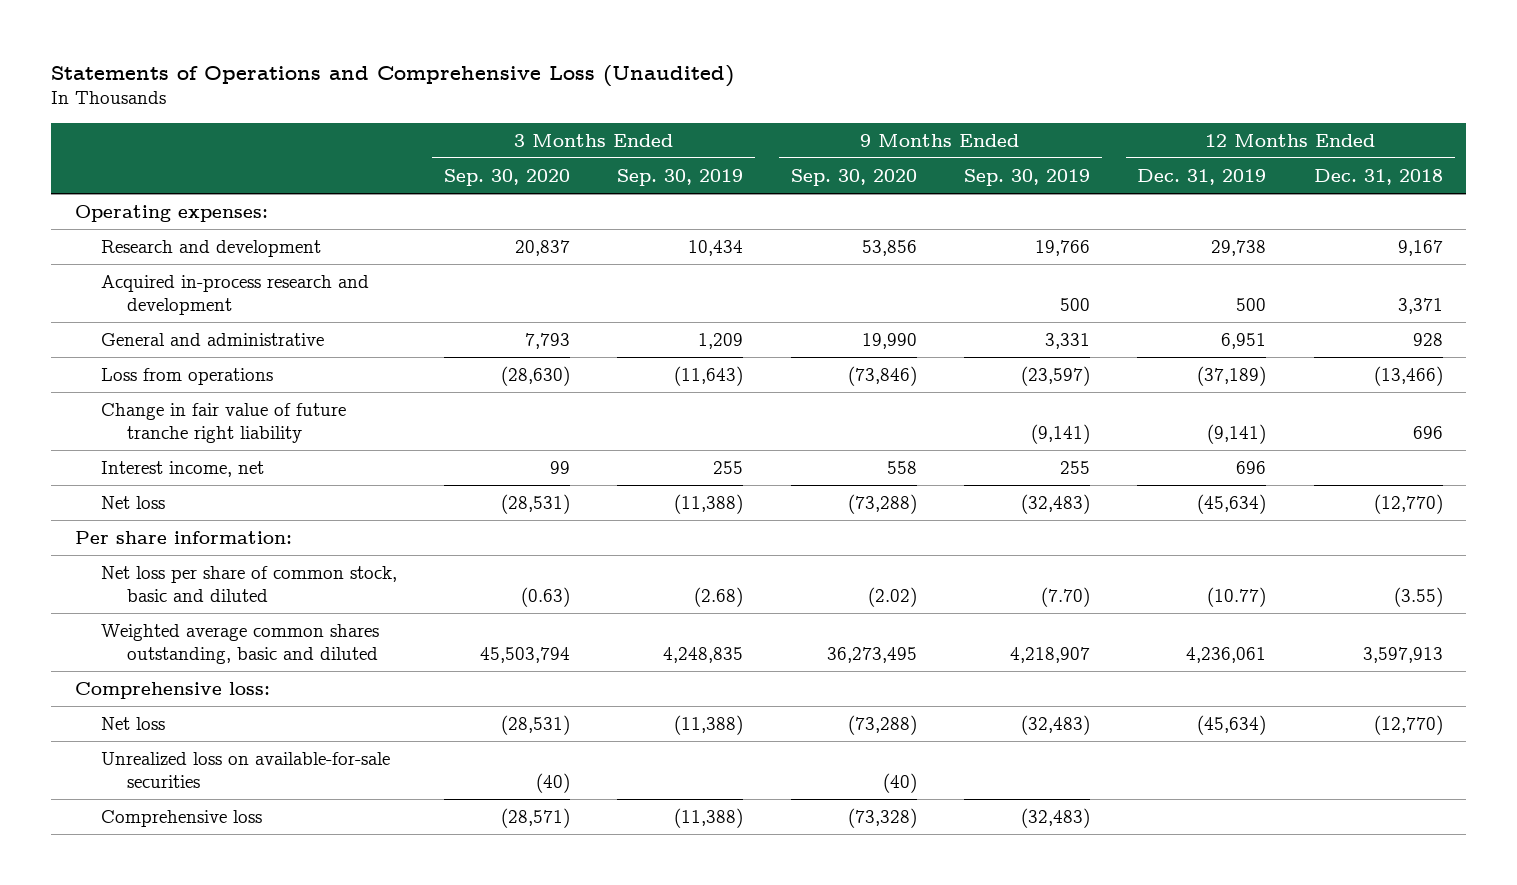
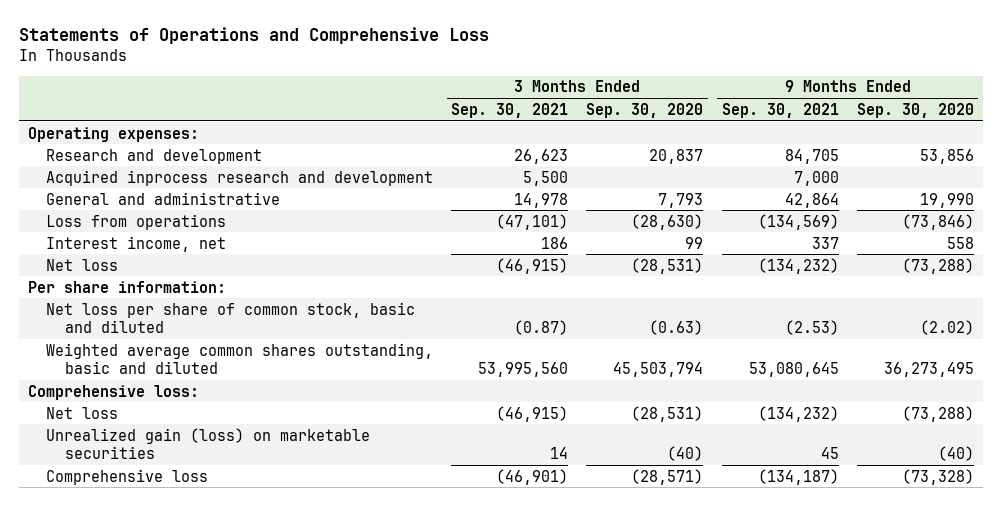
- Statements of Operations and Comprehensive Loss (Unaudited)
+ Statements of Operations and Comprehensive Loss
- | 3 Months Ended Sep. 30, 2020 | 3 Months Ended Sep. 30, 2019 | 9 Months Ended Sep. 30, 2020 | 9 Months Ended Sep. 30, 2019 | 12 Months Ended Dec. 31, 2019 | 12 Months Ended Dec. 31, 2018
+ | 3 Months Ended Sep. 30, 2021 | 3 Months Ended Sep. 30, 2020 | 9 Months Ended Sep. 30, 2021 | 9 Months Ended Sep. 30, 2020
- Acquired in-process research and development | | | | 500 | 500 | 3,371
+ Acquired inprocess research and development | 5,500 | | 7,000 |
- Change in fair value of future tranche right liability | | | | (9,141) | (9,141) | 696
- Unrealized loss on available-for-sale securities | (40) | | (40) | | |
+ Unrealized gain (loss) on marketable securities | 14 | (40) | 45 | (40)

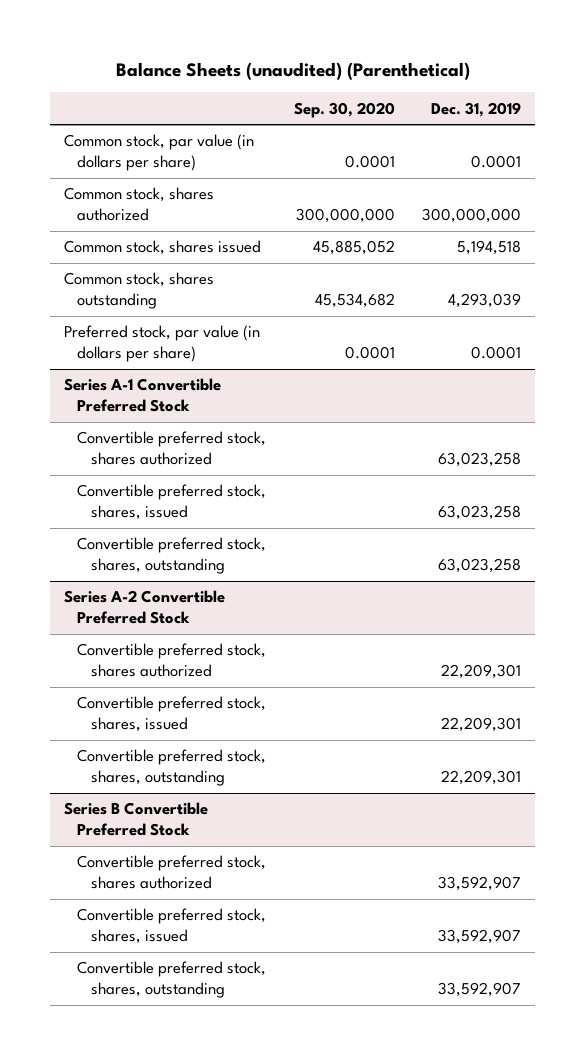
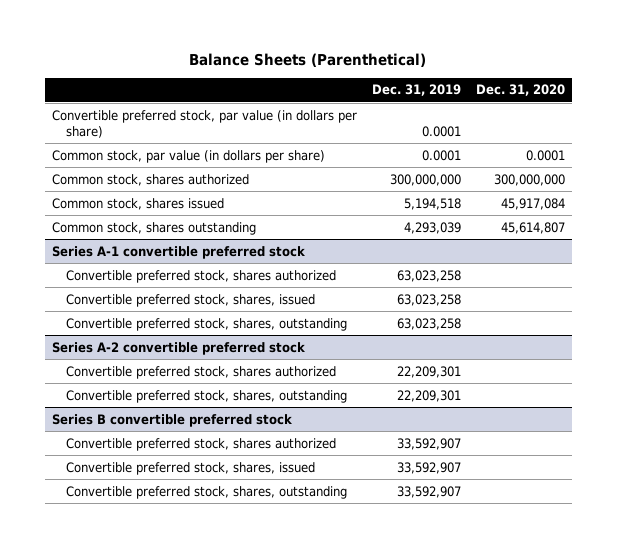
- Balance Sheets (unaudited) (Parenthetical)
+ Balance Sheets (Parenthetical)
- | Sep. 30, 2020 | Dec. 31, 2019
+ | Dec. 31, 2019 | Dec. 31, 2020
+ Convertible preferred stock, par value (in dollars per share) | 0.0001 |
- Preferred stock, par value (in dollars per share) | 0.0001 | 0.0001
- Series A-1 Convertible Preferred Stock
+ Series A-1 convertible preferred stock
- Series A-2 Convertible Preferred Stock
+ Series A-2 convertible preferred stock
- Convertible preferred stock, shares, issued | | 22,209,301
- Series B Convertible Preferred Stock
+ Series B convertible preferred stock

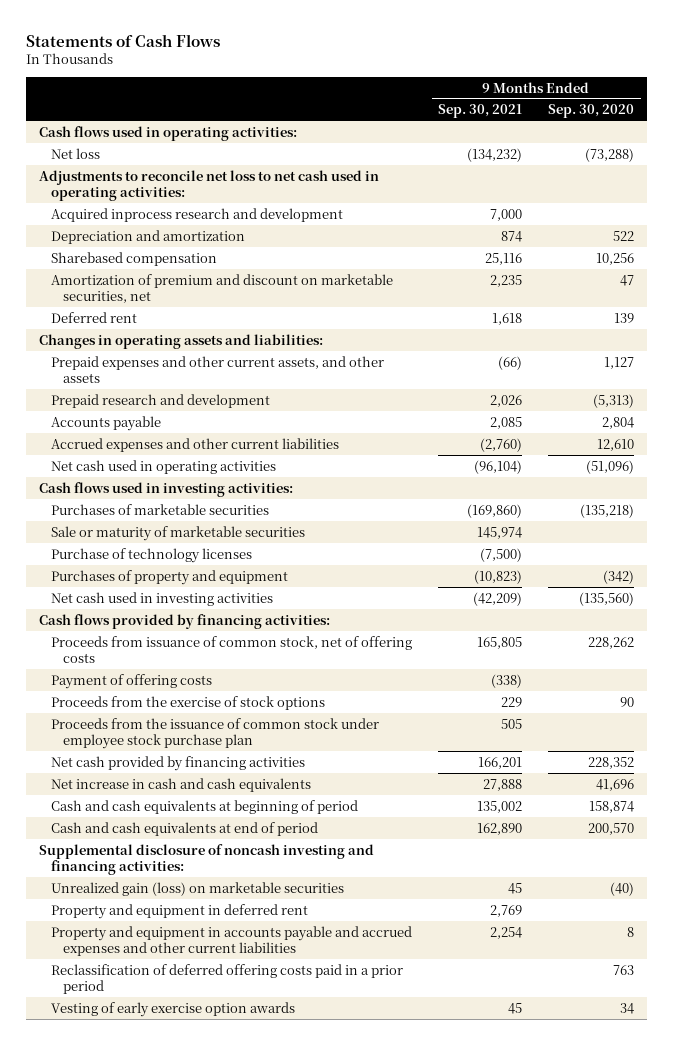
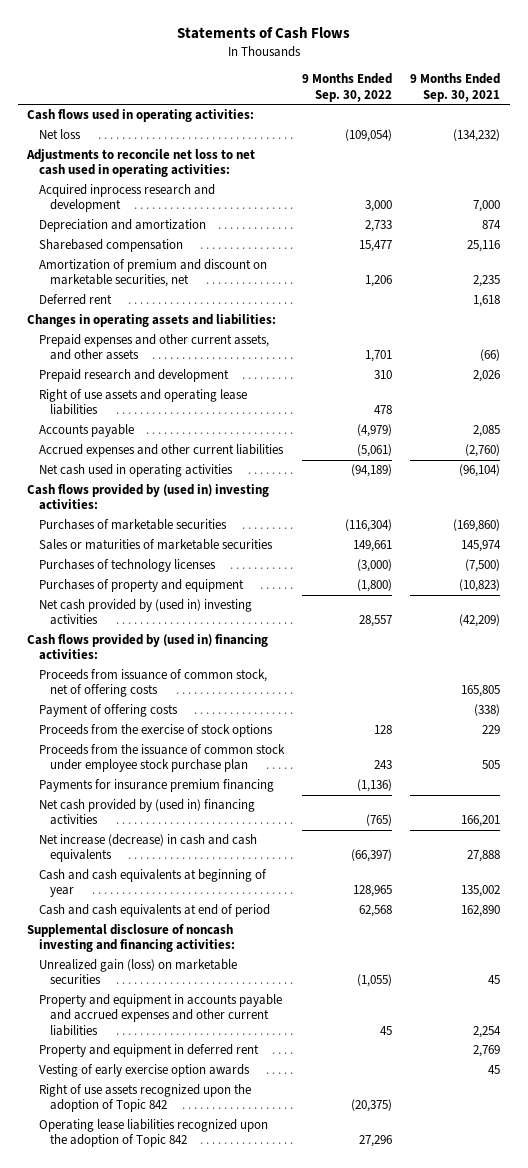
- | 9 Months Ended Sep. 30, 2021 | 9 Months Ended Sep. 30, 2020
+ | 9 Months Ended Sep. 30, 2022 | 9 Months Ended Sep. 30, 2021
+ Right of use assets and operating lease liabilities | 478 |
- Cash flows used in investing activities:
+ Cash flows provided by (used in) investing activities:
- Sale or maturity of marketable securities | 145,974 |
- Purchase of technology licenses | (7,500) |
+ Sales or maturities of marketable securities | 149,661 | 145,974
+ Purchases of technology licenses | (3,000) | (7,500)
- Net cash used in investing activities | (42,209) | (135,560)
- Cash flows provided by financing activities:
+ Net cash provided by (used in) investing activities | 28,557 | (42,209)
+ Cash flows provided by (used in) financing activities:
- Net cash provided by financing activities | 166,201 | 228,352
- Net increase in cash and cash equivalents | 27,888 | 41,696
- Cash and cash equivalents at beginning of period | 135,002 | 158,874
+ Payments for insurance premium financing | (1,136) |
+ Net cash provided by (used in) financing activities | (765) | 166,201
+ Net increase (decrease) in cash and cash equivalents | (66,397) | 27,888
+ Cash and cash equivalents at beginning of year | 128,965 | 135,002
- Reclassification of deferred offering costs paid in a prior period | | 763
moved down: Property and equipment in deferred rent | | 2,769
+ Right of use assets recognized upon the adoption of Topic 842 | (20,375) |
+ Operating lease liabilities recognized upon the adoption of Topic 842 | 27,296 |

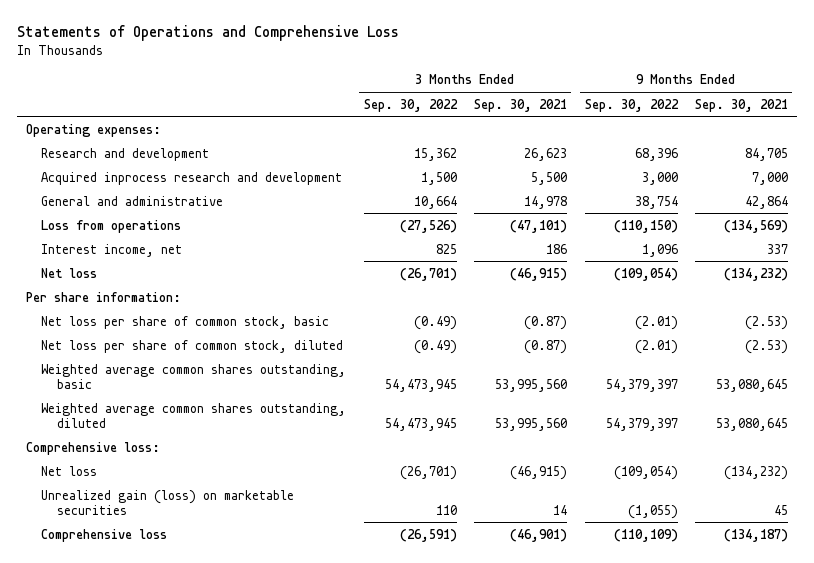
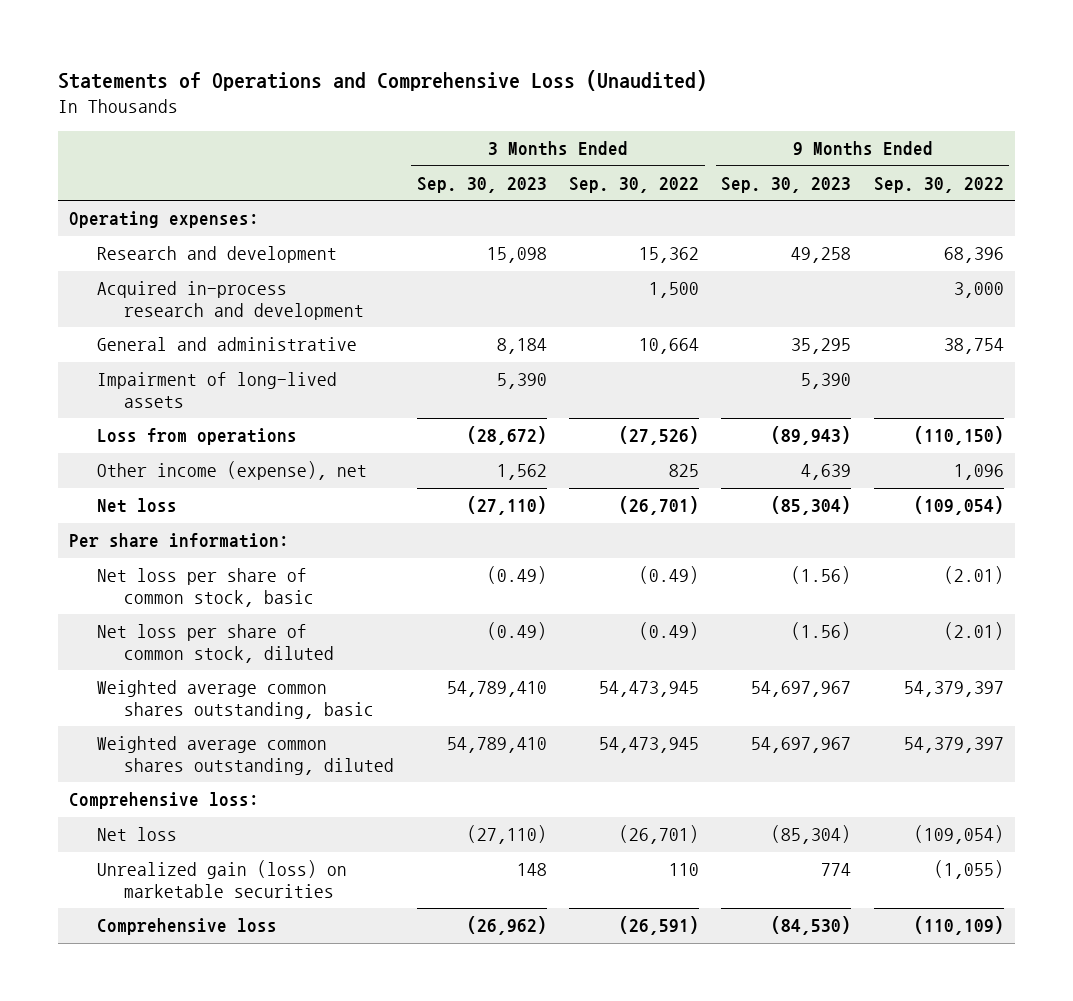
- Statements of Operations and Comprehensive Loss
+ Statements of Operations and Comprehensive Loss (Unaudited)
- | 3 Months Ended Sep. 30, 2022 | 3 Months Ended Sep. 30, 2021 | 9 Months Ended Sep. 30, 2022 | 9 Months Ended Sep. 30, 2021
+ | 3 Months Ended Sep. 30, 2023 | 3 Months Ended Sep. 30, 2022 | 9 Months Ended Sep. 30, 2023 | 9 Months Ended Sep. 30, 2022
- Acquired inprocess research and development | 1,500 | 5,500 | 3,000 | 7,000
+ Acquired in-process research and development | | 1,500 | | 3,000
+ Impairment of long-lived assets | 5,390 | | 5,390 |
- Interest income, net | 825 | 186 | 1,096 | 337
+ Other income (expense), net | 1,562 | 825 | 4,639 | 1,096

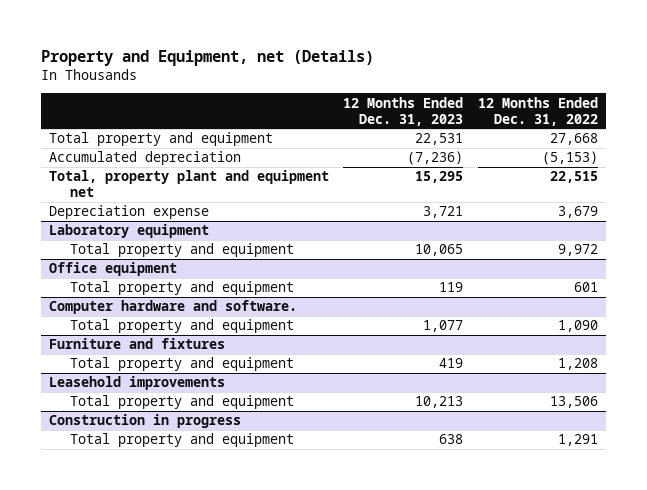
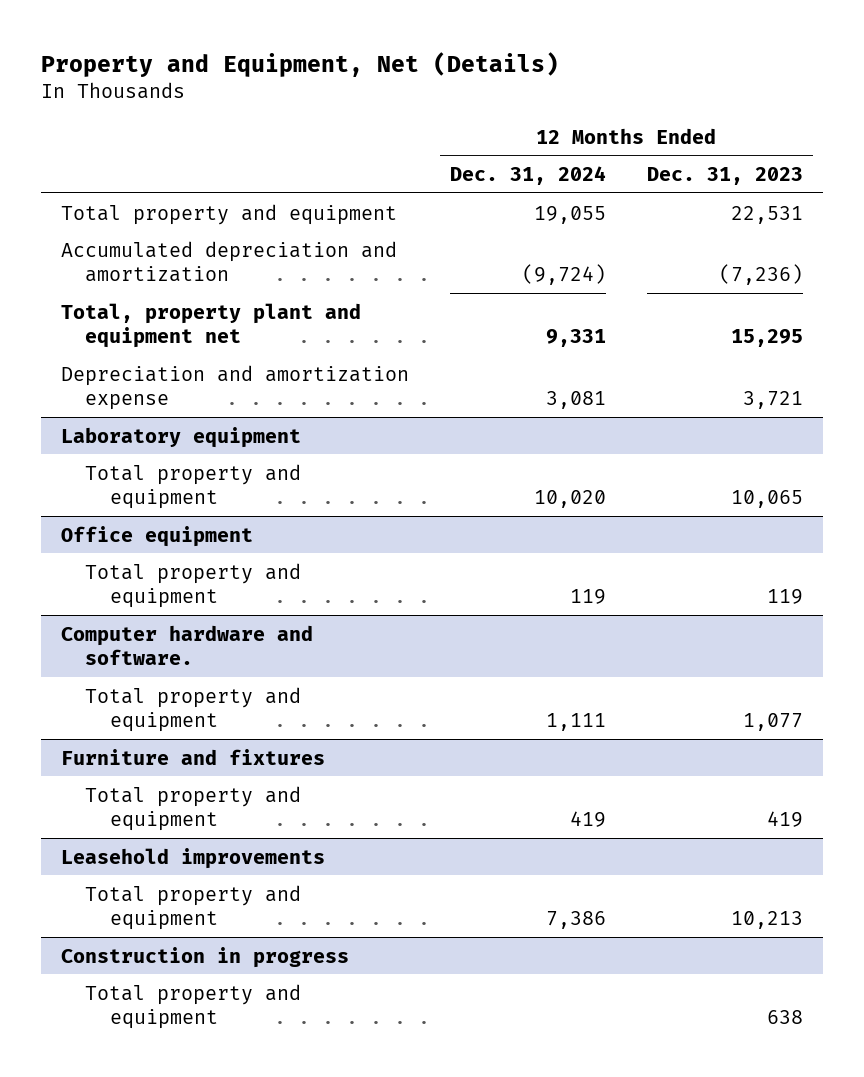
- Property and Equipment, net (Details)
+ Property and Equipment, Net (Details)
- | 12 Months Ended Dec. 31, 2023 | 12 Months Ended Dec. 31, 2022
+ | 12 Months Ended Dec. 31, 2024 | 12 Months Ended Dec. 31, 2023
- Accumulated depreciation | (7,236) | (5,153)
+ Accumulated depreciation and amortization | (9,724) | (7,236)
- Depreciation expense | 3,721 | 3,679
+ Depreciation and amortization expense | 3,081 | 3,721

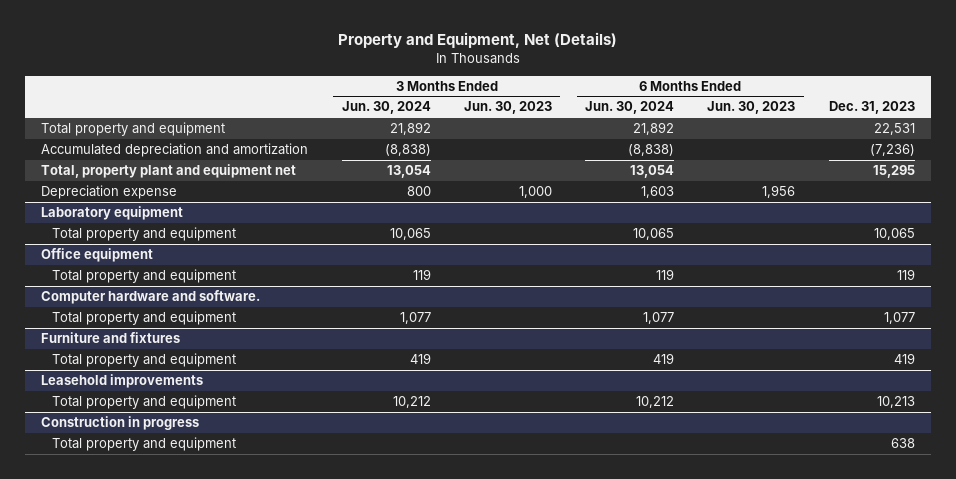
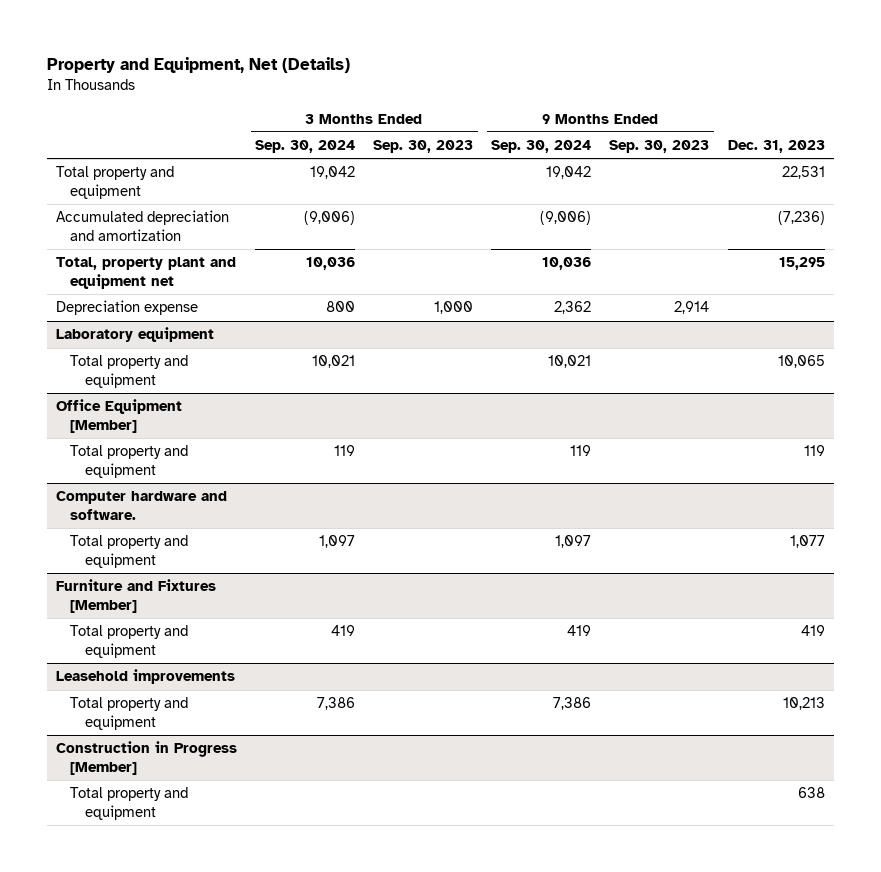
- | 3 Months Ended Jun. 30, 2024 | 3 Months Ended Jun. 30, 2023 | 6 Months Ended Jun. 30, 2024 | 6 Months Ended Jun. 30, 2023 | Dec. 31, 2023
+ | 3 Months Ended Sep. 30, 2024 | 3 Months Ended Sep. 30, 2023 | 9 Months Ended Sep. 30, 2024 | 9 Months Ended Sep. 30, 2023 | Dec. 31, 2023
- Office equipment
+ Office Equipment [Member]
- Furniture and fixtures
+ Furniture and Fixtures [Member]
- Construction in progress
+ Construction in Progress [Member]

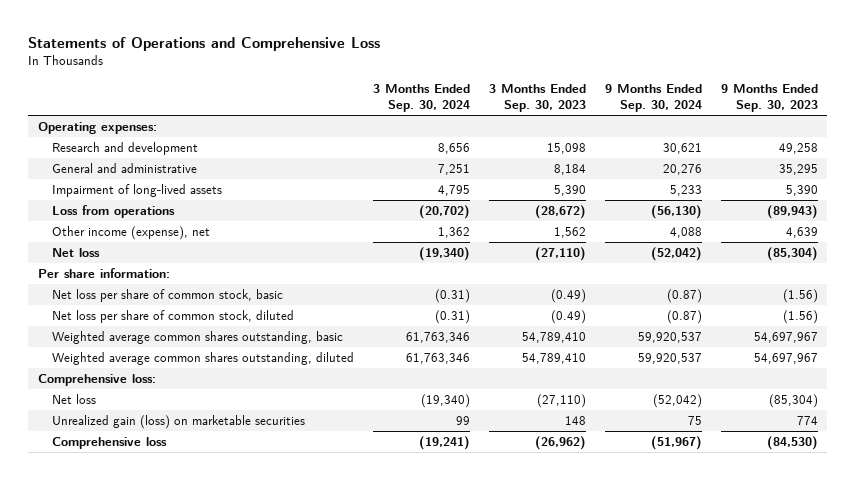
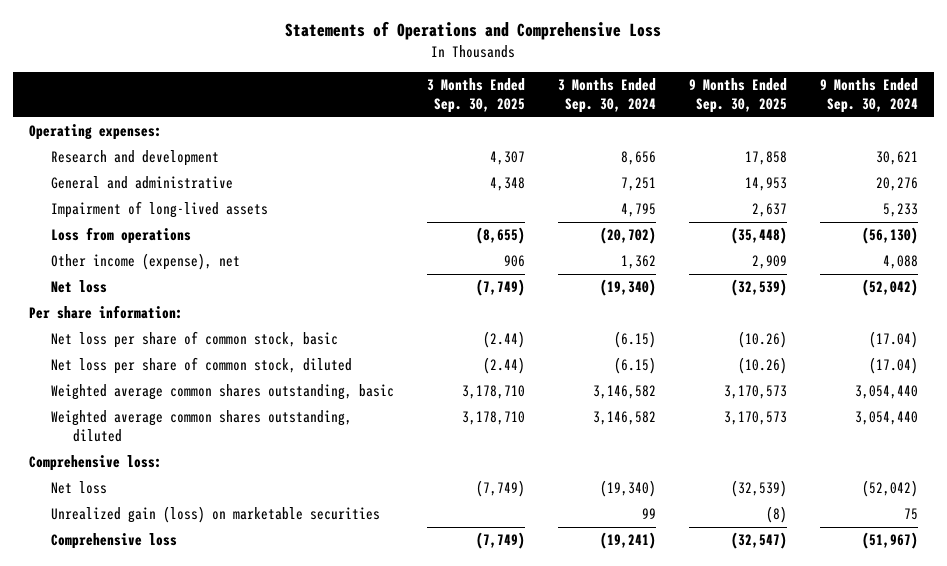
- | 3 Months Ended Sep. 30, 2024 | 3 Months Ended Sep. 30, 2023 | 9 Months Ended Sep. 30, 2024 | 9 Months Ended Sep. 30, 2023
+ | 3 Months Ended Sep. 30, 2025 | 3 Months Ended Sep. 30, 2024 | 9 Months Ended Sep. 30, 2025 | 9 Months Ended Sep. 30, 2024
- Net loss per share of common stock, basic | (0.31) | (0.49) | (0.87) | (1.56)
- Net loss per share of common stock, diluted | (0.31) | (0.49) | (0.87) | (1.56)
- Weighted average common shares outstanding, basic | 61,763,346 | 54,789,410 | 59,920,537 | 54,697,967
- Weighted average common shares outstanding, diluted | 61,763,346 | 54,789,410 | 59,920,537 | 54,697,967
+ Net loss per share of common stock, basic | (2.44) | (6.15) | (10.26) | (17.04)
+ Net loss per share of common stock, diluted | (2.44) | (6.15) | (10.26) | (17.04)
+ Weighted average common shares outstanding, basic | 3,178,710 | 3,146,582 | 3,170,573 | 3,054,440
+ Weighted average common shares outstanding, diluted | 3,178,710 | 3,146,582 | 3,170,573 | 3,054,440

